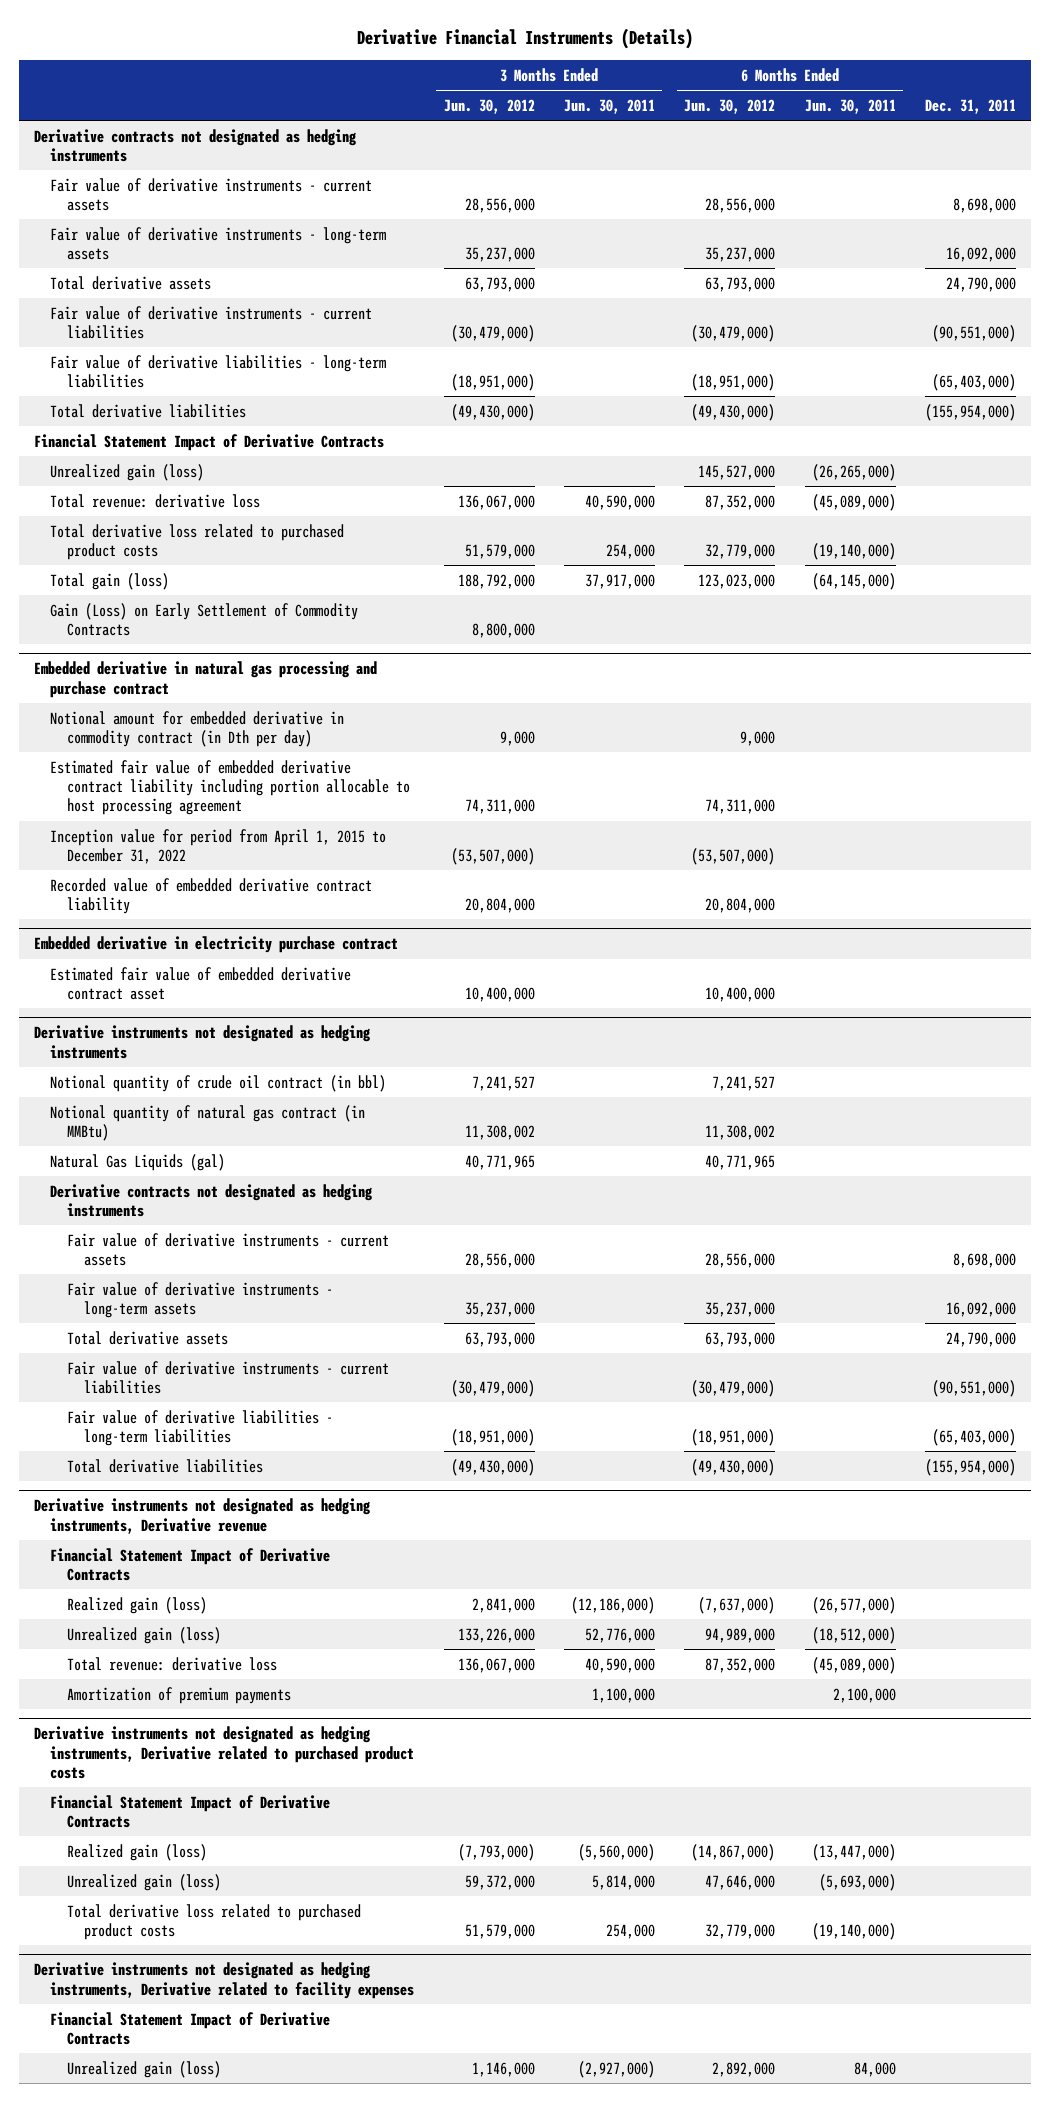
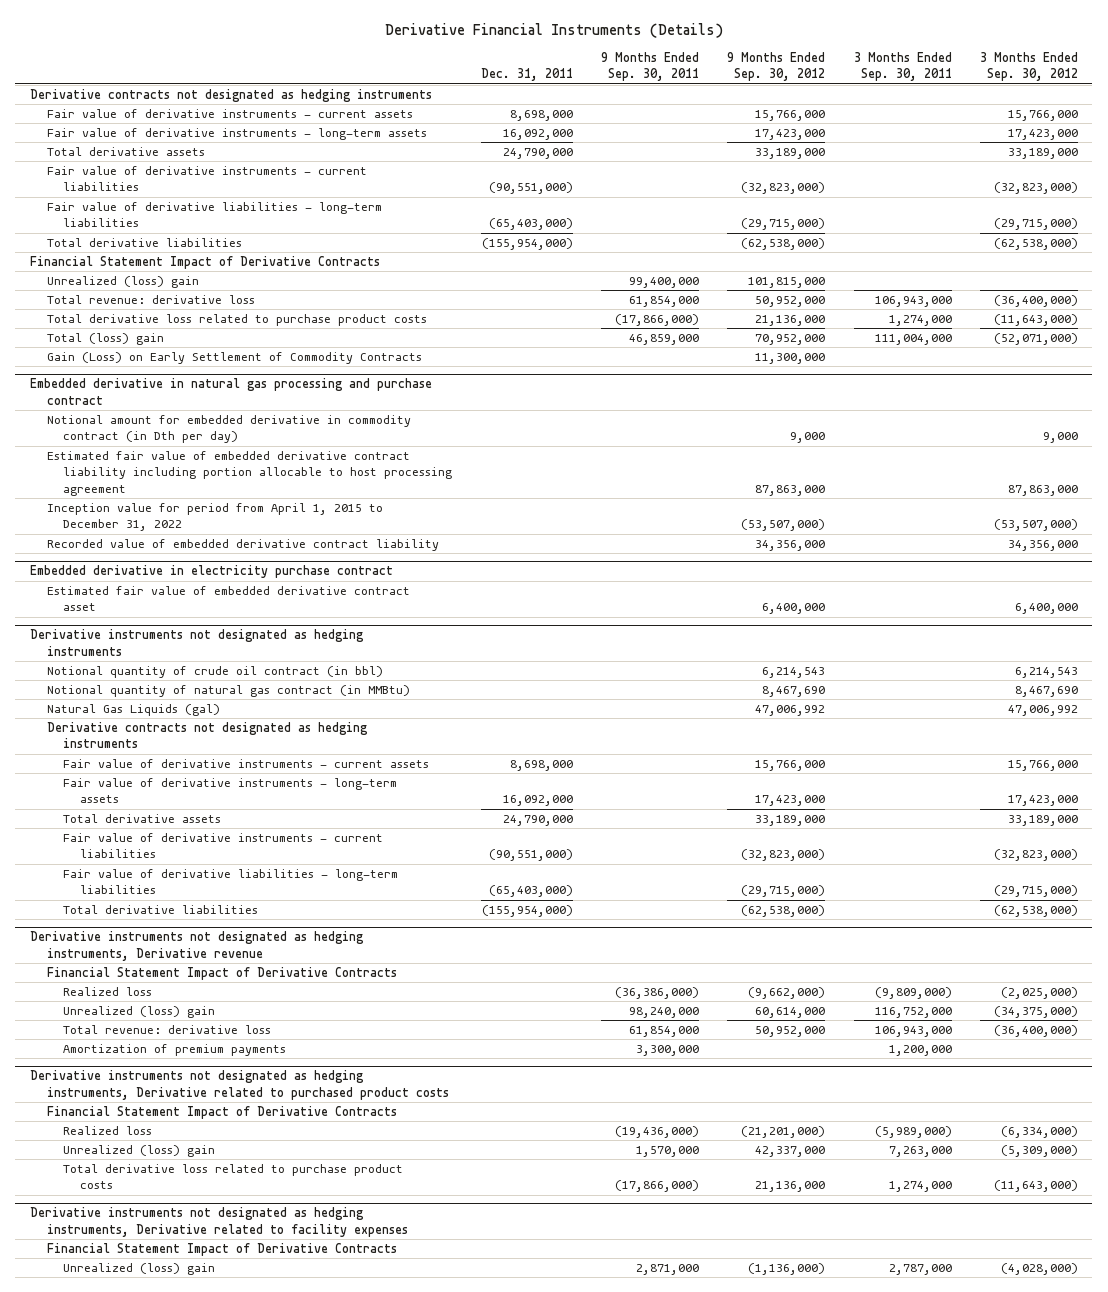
- | 3 Months Ended Jun. 30, 2012 | 3 Months Ended Jun. 30, 2011 | 6 Months Ended Jun. 30, 2012 | 6 Months Ended Jun. 30, 2011 | Dec. 31, 2011
+ | Dec. 31, 2011 | 9 Months Ended Sep. 30, 2011 | 9 Months Ended Sep. 30, 2012 | 3 Months Ended Sep. 30, 2011 | 3 Months Ended Sep. 30, 2012
- Unrealized gain (loss) | | | 145,527,000 | (26,265,000) |
+ Unrealized (loss) gain | | 99,400,000 | 101,815,000 | |
- Total derivative loss related to purchased product costs | 51,579,000 | 254,000 | 32,779,000 | (19,140,000) |
- Total gain (loss) | 188,792,000 | 37,917,000 | 123,023,000 | (64,145,000) |
+ Total derivative loss related to purchase product costs | | (17,866,000) | 21,136,000 | 1,274,000 | (11,643,000)
+ Total (loss) gain | | 46,859,000 | 70,952,000 | 111,004,000 | (52,071,000)
@ Derivative instruments not designated as hedging instruments, Derivative revenue
- Realized gain (loss) | 2,841,000 | (12,186,000) | (7,637,000) | (26,577,000) |
- Unrealized gain (loss) | 133,226,000 | 52,776,000 | 94,989,000 | (18,512,000) |
+ Realized loss | | (36,386,000) | (9,662,000) | (9,809,000) | (2,025,000)
+ Unrealized (loss) gain | | 98,240,000 | 60,614,000 | 116,752,000 | (34,375,000)
@ Derivative instruments not designated as hedging instruments, Derivative related to purchased product costs
- Realized gain (loss) | (7,793,000) | (5,560,000) | (14,867,000) | (13,447,000) |
- Unrealized gain (loss) | 59,372,000 | 5,814,000 | 47,646,000 | (5,693,000) |
- Total derivative loss related to purchased product costs | 51,579,000 | 254,000 | 32,779,000 | (19,140,000) |
+ Realized loss | | (19,436,000) | (21,201,000) | (5,989,000) | (6,334,000)
+ Unrealized (loss) gain | | 1,570,000 | 42,337,000 | 7,263,000 | (5,309,000)
+ Total derivative loss related to purchase product costs | | (17,866,000) | 21,136,000 | 1,274,000 | (11,643,000)
@ Derivative instruments not designated as hedging instruments, Derivative related to facility expenses
- Unrealized gain (loss) | 1,146,000 | (2,927,000) | 2,892,000 | 84,000 |
+ Unrealized (loss) gain | | 2,871,000 | (1,136,000) | 2,787,000 | (4,028,000)

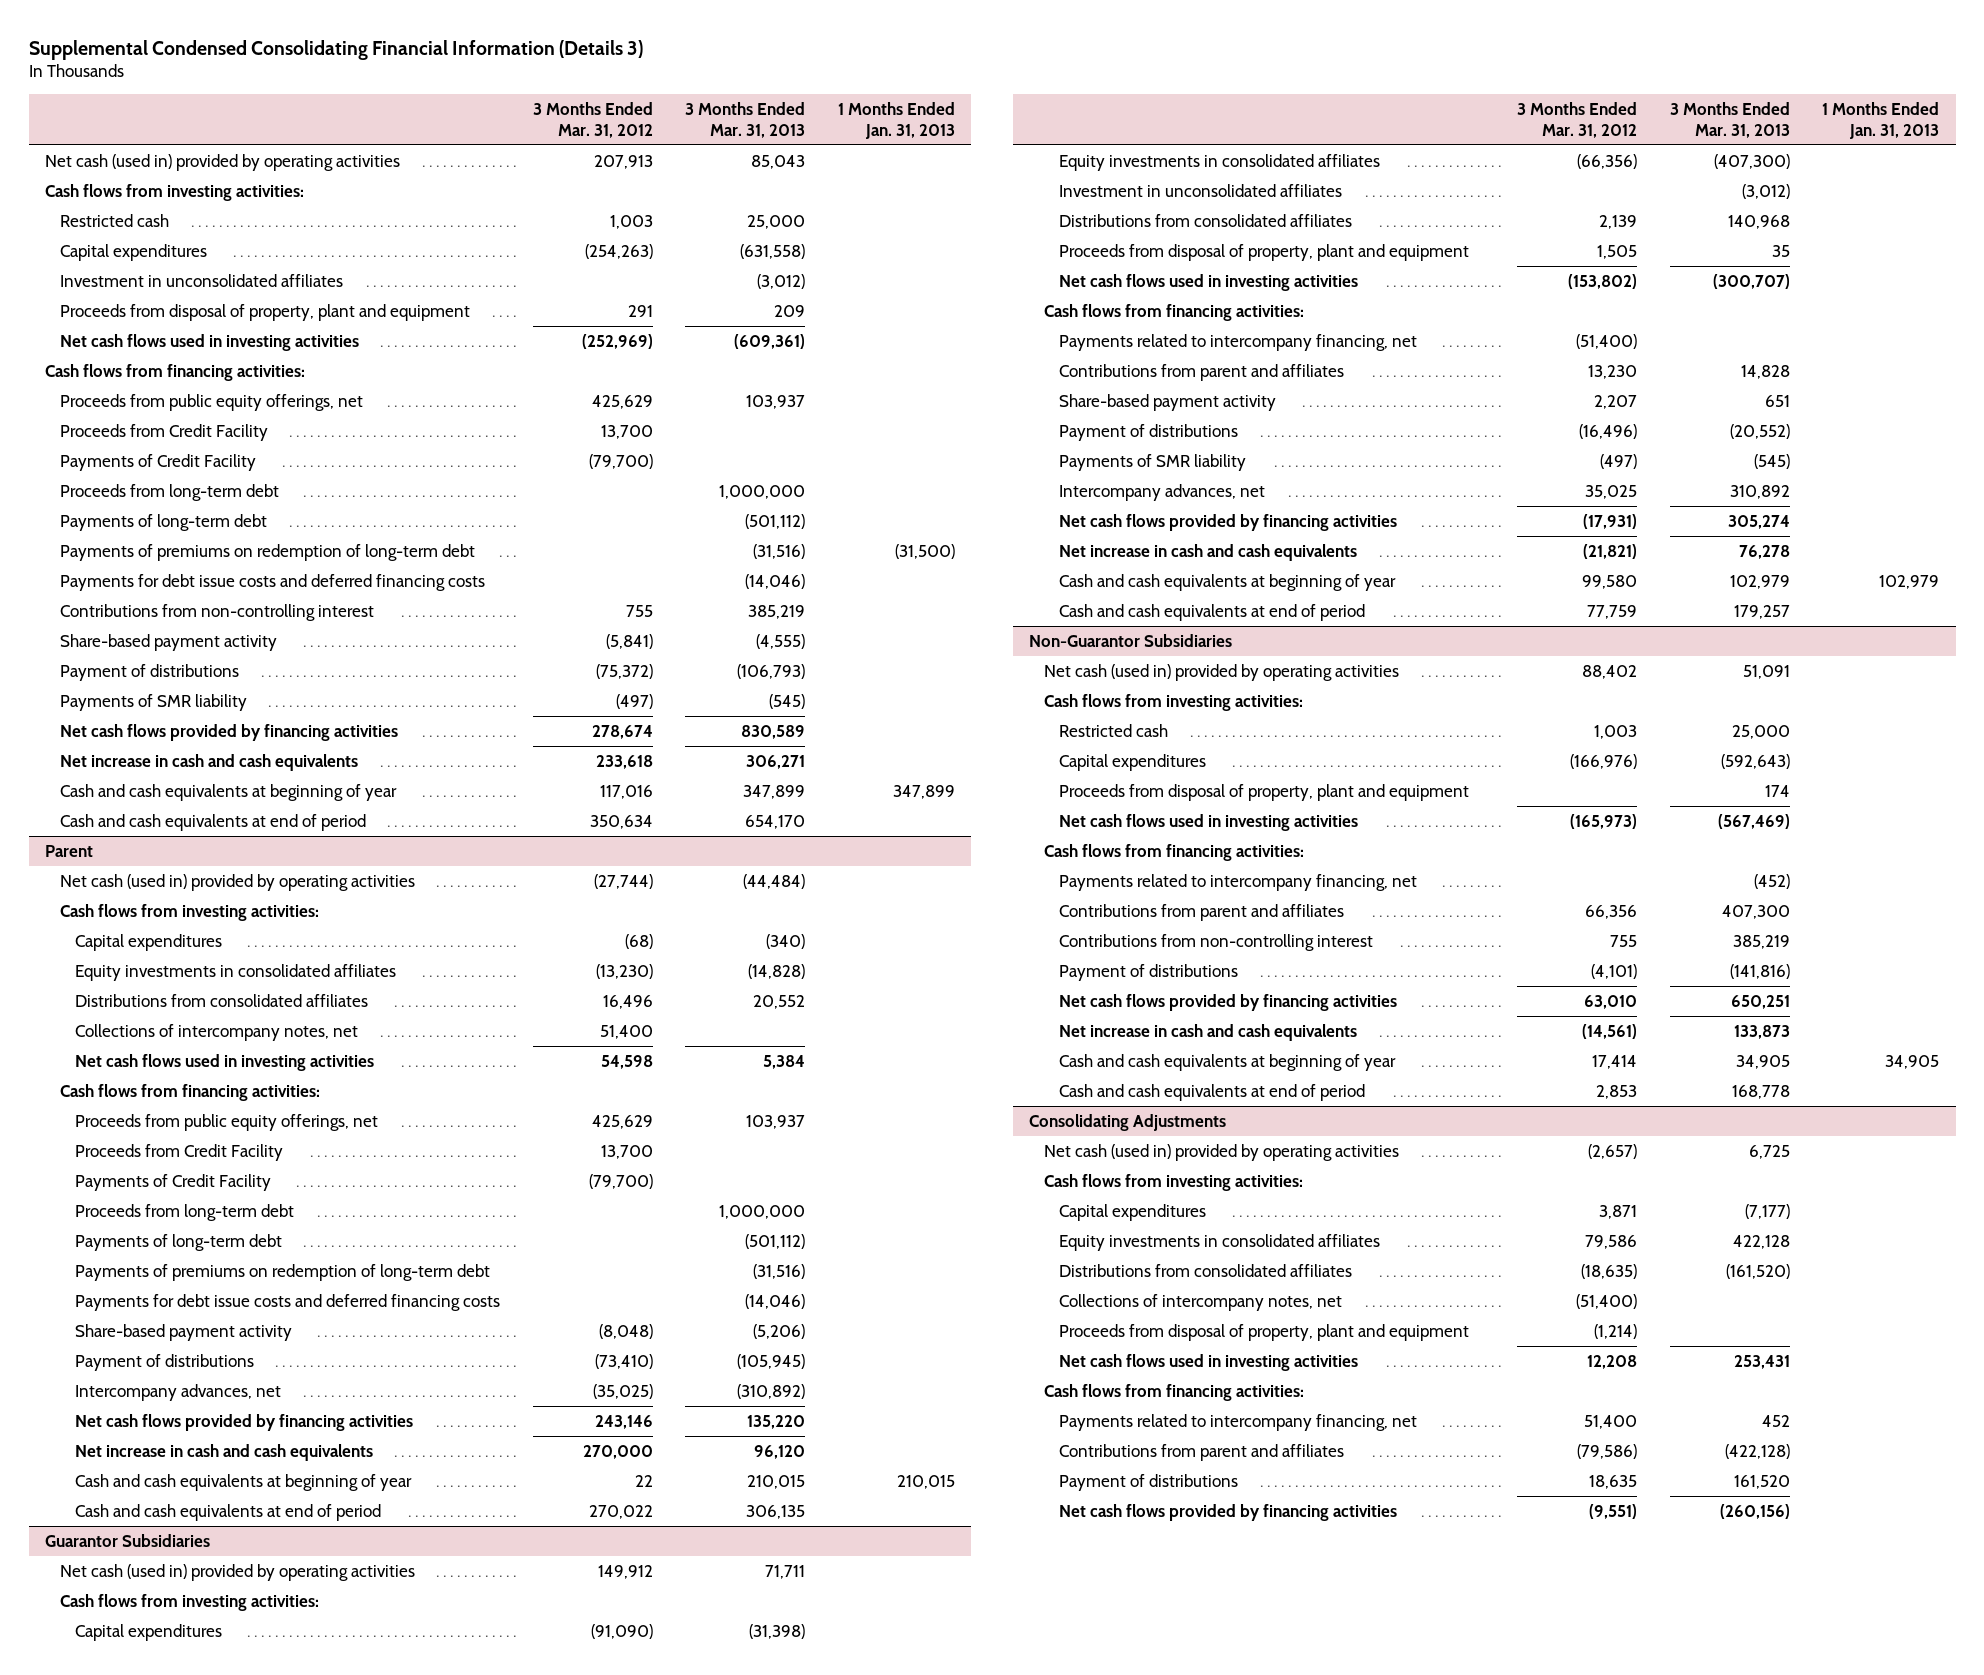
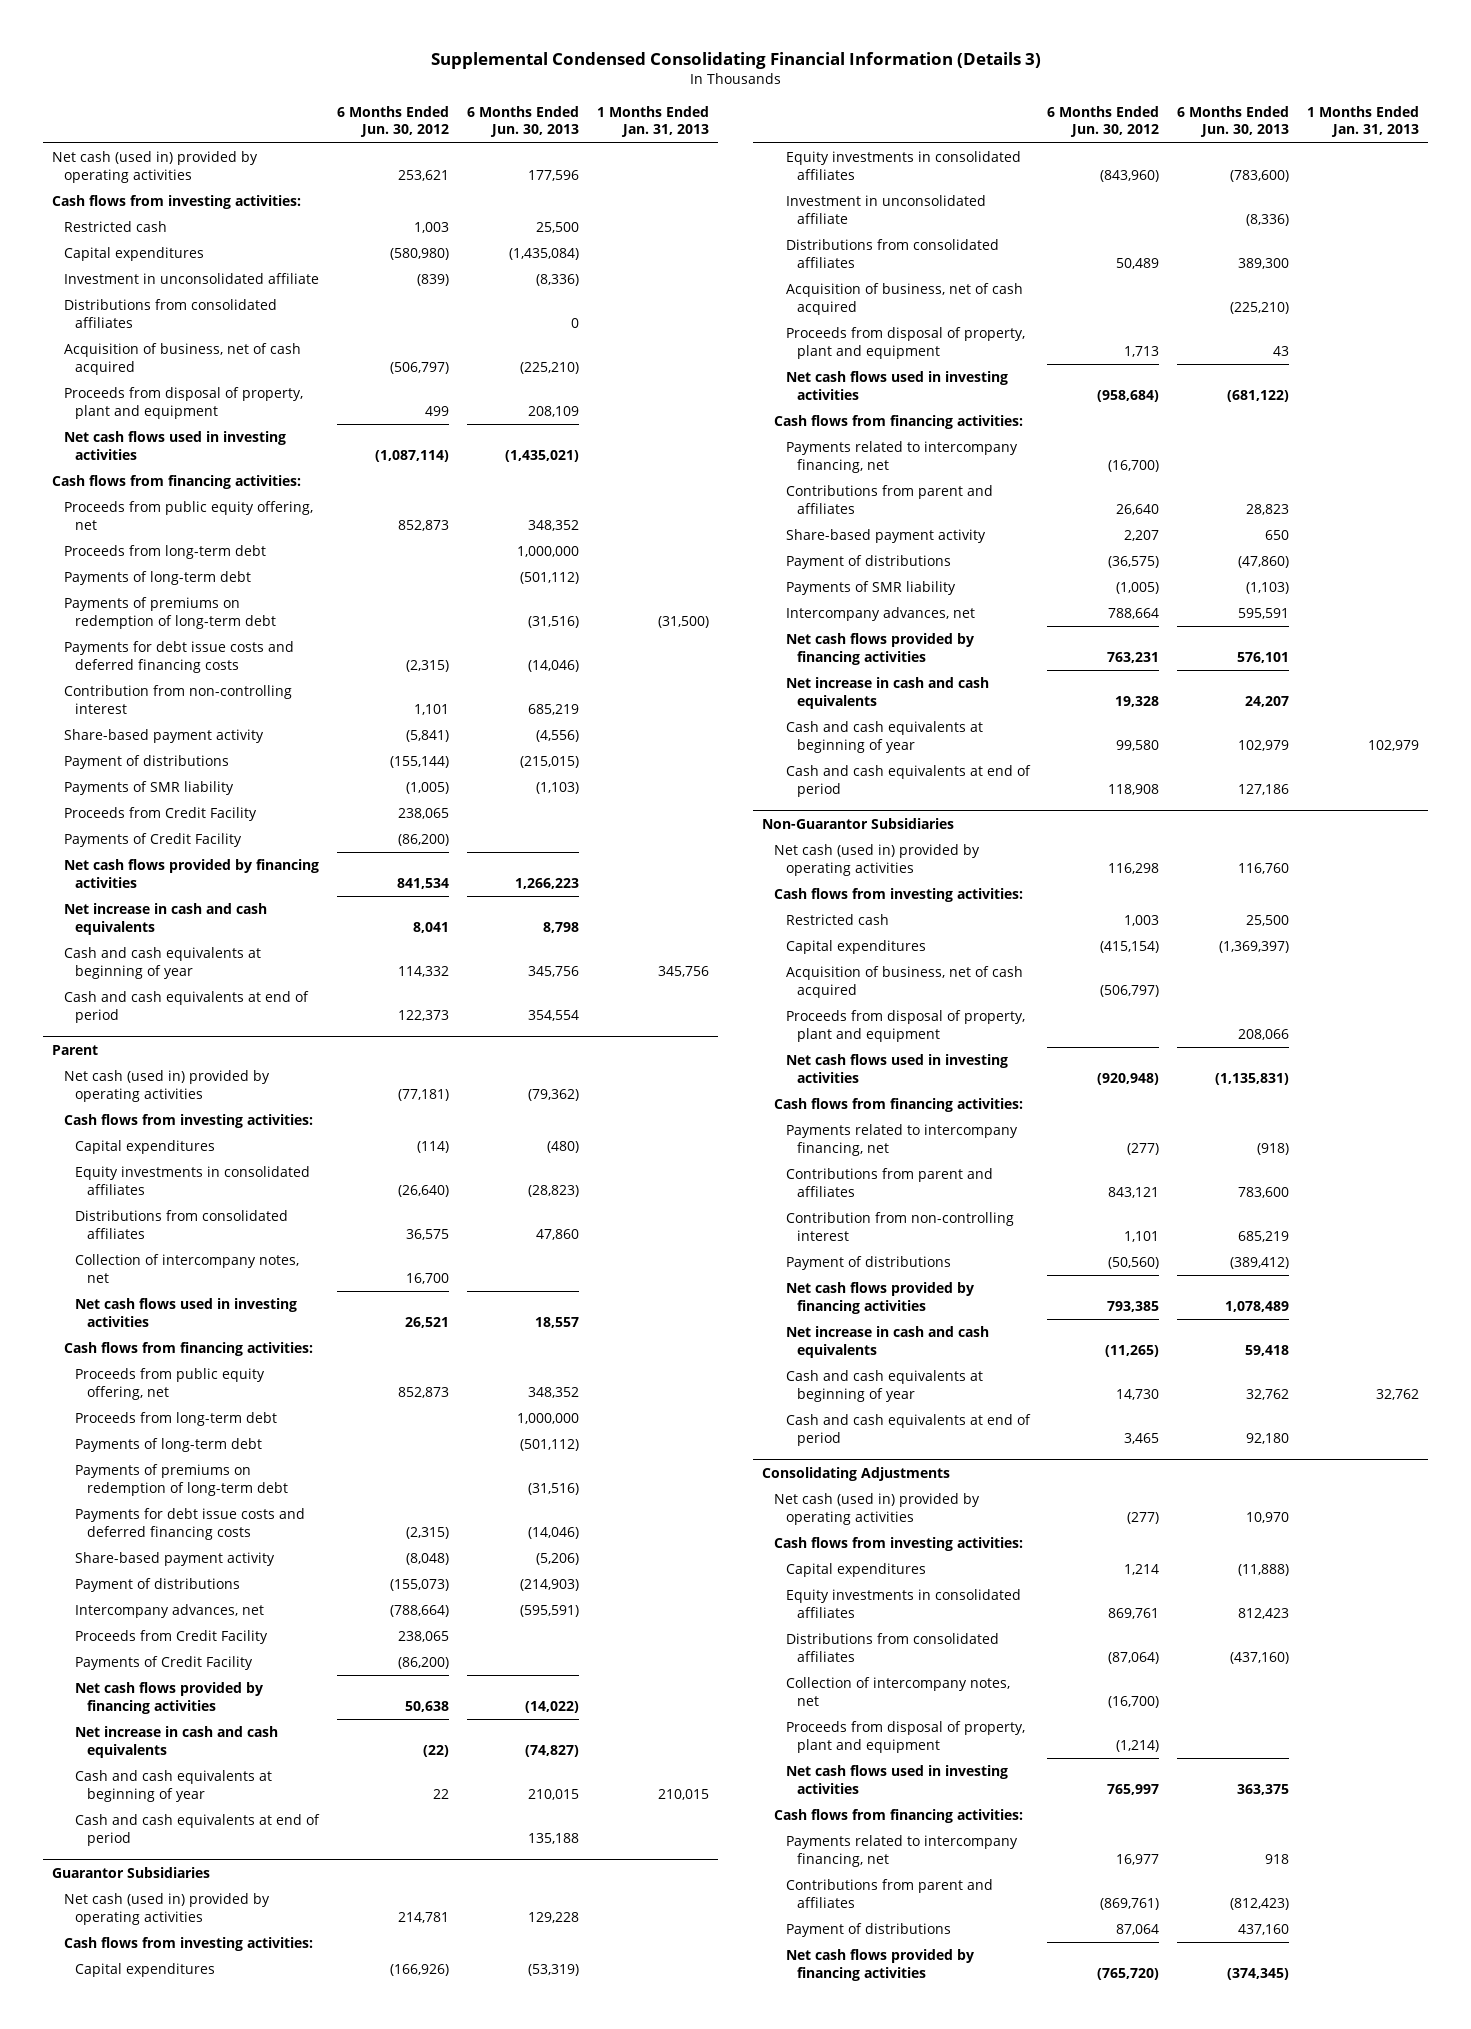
- | 3 Months Ended Mar. 31, 2012 | 3 Months Ended Mar. 31, 2013 | 1 Months Ended Jan. 31, 2013
+ | 6 Months Ended Jun. 30, 2012 | 6 Months Ended Jun. 30, 2013 | 1 Months Ended Jan. 31, 2013
- Investment in unconsolidated affiliates | | (3,012) |
+ Investment in unconsolidated affiliate | (839) | (8,336) |
+ Distributions from consolidated affiliates | | 0 |
+ Acquisition of business, net of cash acquired | (506,797) | (225,210) |
- Proceeds from public equity offerings, net | 425,629 | 103,937 |
+ Proceeds from public equity offering, net | 852,873 | 348,352 |
- Contributions from non-controlling interest | 755 | 385,219 |
+ Contribution from non-controlling interest | 1,101 | 685,219 |
moved down: Proceeds from Credit Facility | 238,065 | |
moved down: Payments of Credit Facility | (86,200) | |
- Cash and cash equivalents at beginning of year | 117,016 | 347,899 | 347,899
+ Cash and cash equivalents at beginning of year | 114,332 | 345,756 | 345,756
@ Parent
- Collections of intercompany notes, net | 51,400 | |
+ Collection of intercompany notes, net | 16,700 | |
- Proceeds from public equity offerings, net | 425,629 | 103,937 |
+ Proceeds from public equity offering, net | 852,873 | 348,352 |
moved down: Proceeds from Credit Facility | 238,065 | |
moved down: Payments of Credit Facility | (86,200) | |
@ Guarantor Subsidiaries
- Investment in unconsolidated affiliates | | (3,012) |
+ Investment in unconsolidated affiliate | | (8,336) |
+ Acquisition of business, net of cash acquired | | (225,210) |
@ Non-Guarantor Subsidiaries
+ Acquisition of business, net of cash acquired | (506,797) | |
- Contributions from non-controlling interest | 755 | 385,219 |
+ Contribution from non-controlling interest | 1,101 | 685,219 |
- Cash and cash equivalents at beginning of year | 17,414 | 34,905 | 34,905
+ Cash and cash equivalents at beginning of year | 14,730 | 32,762 | 32,762
@ Consolidating Adjustments
- Collections of intercompany notes, net | (51,400) | |
+ Collection of intercompany notes, net | (16,700) | |

